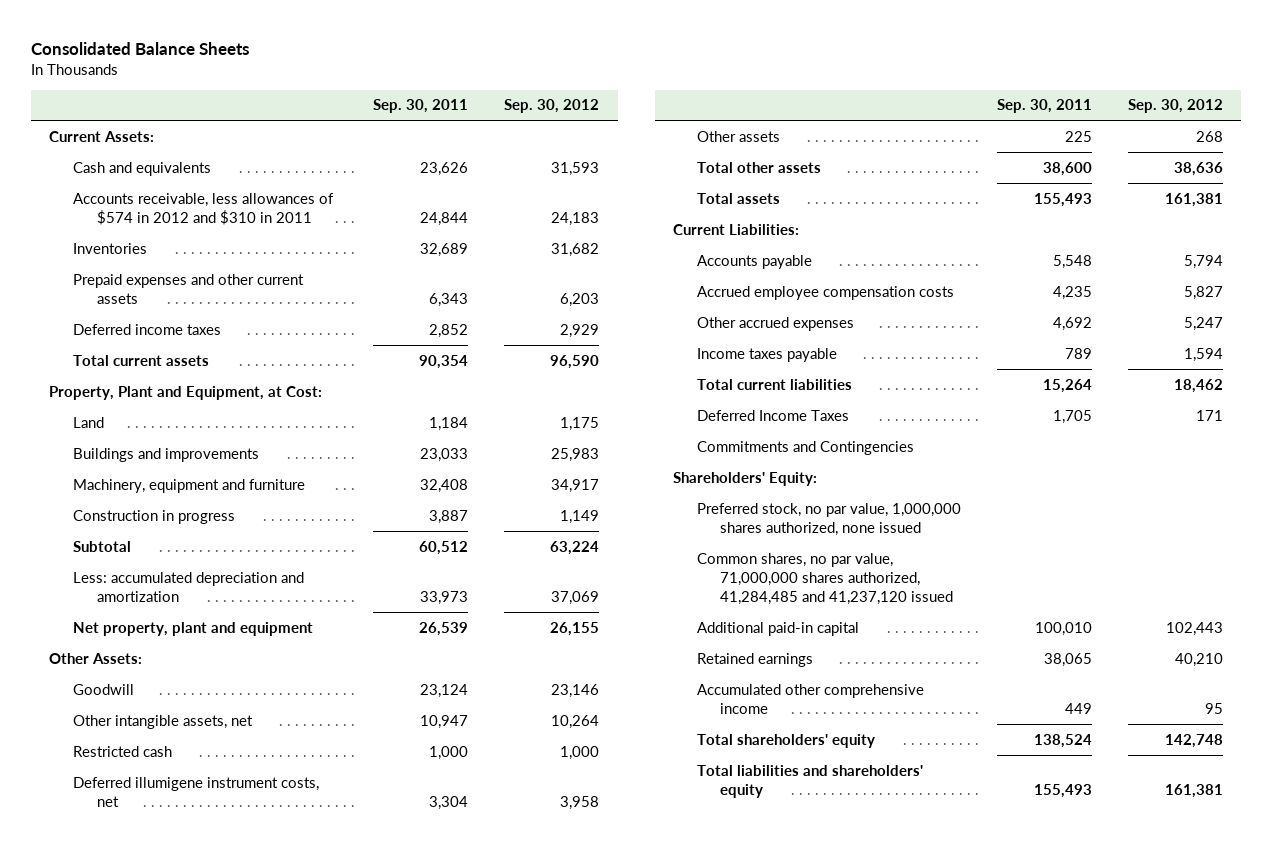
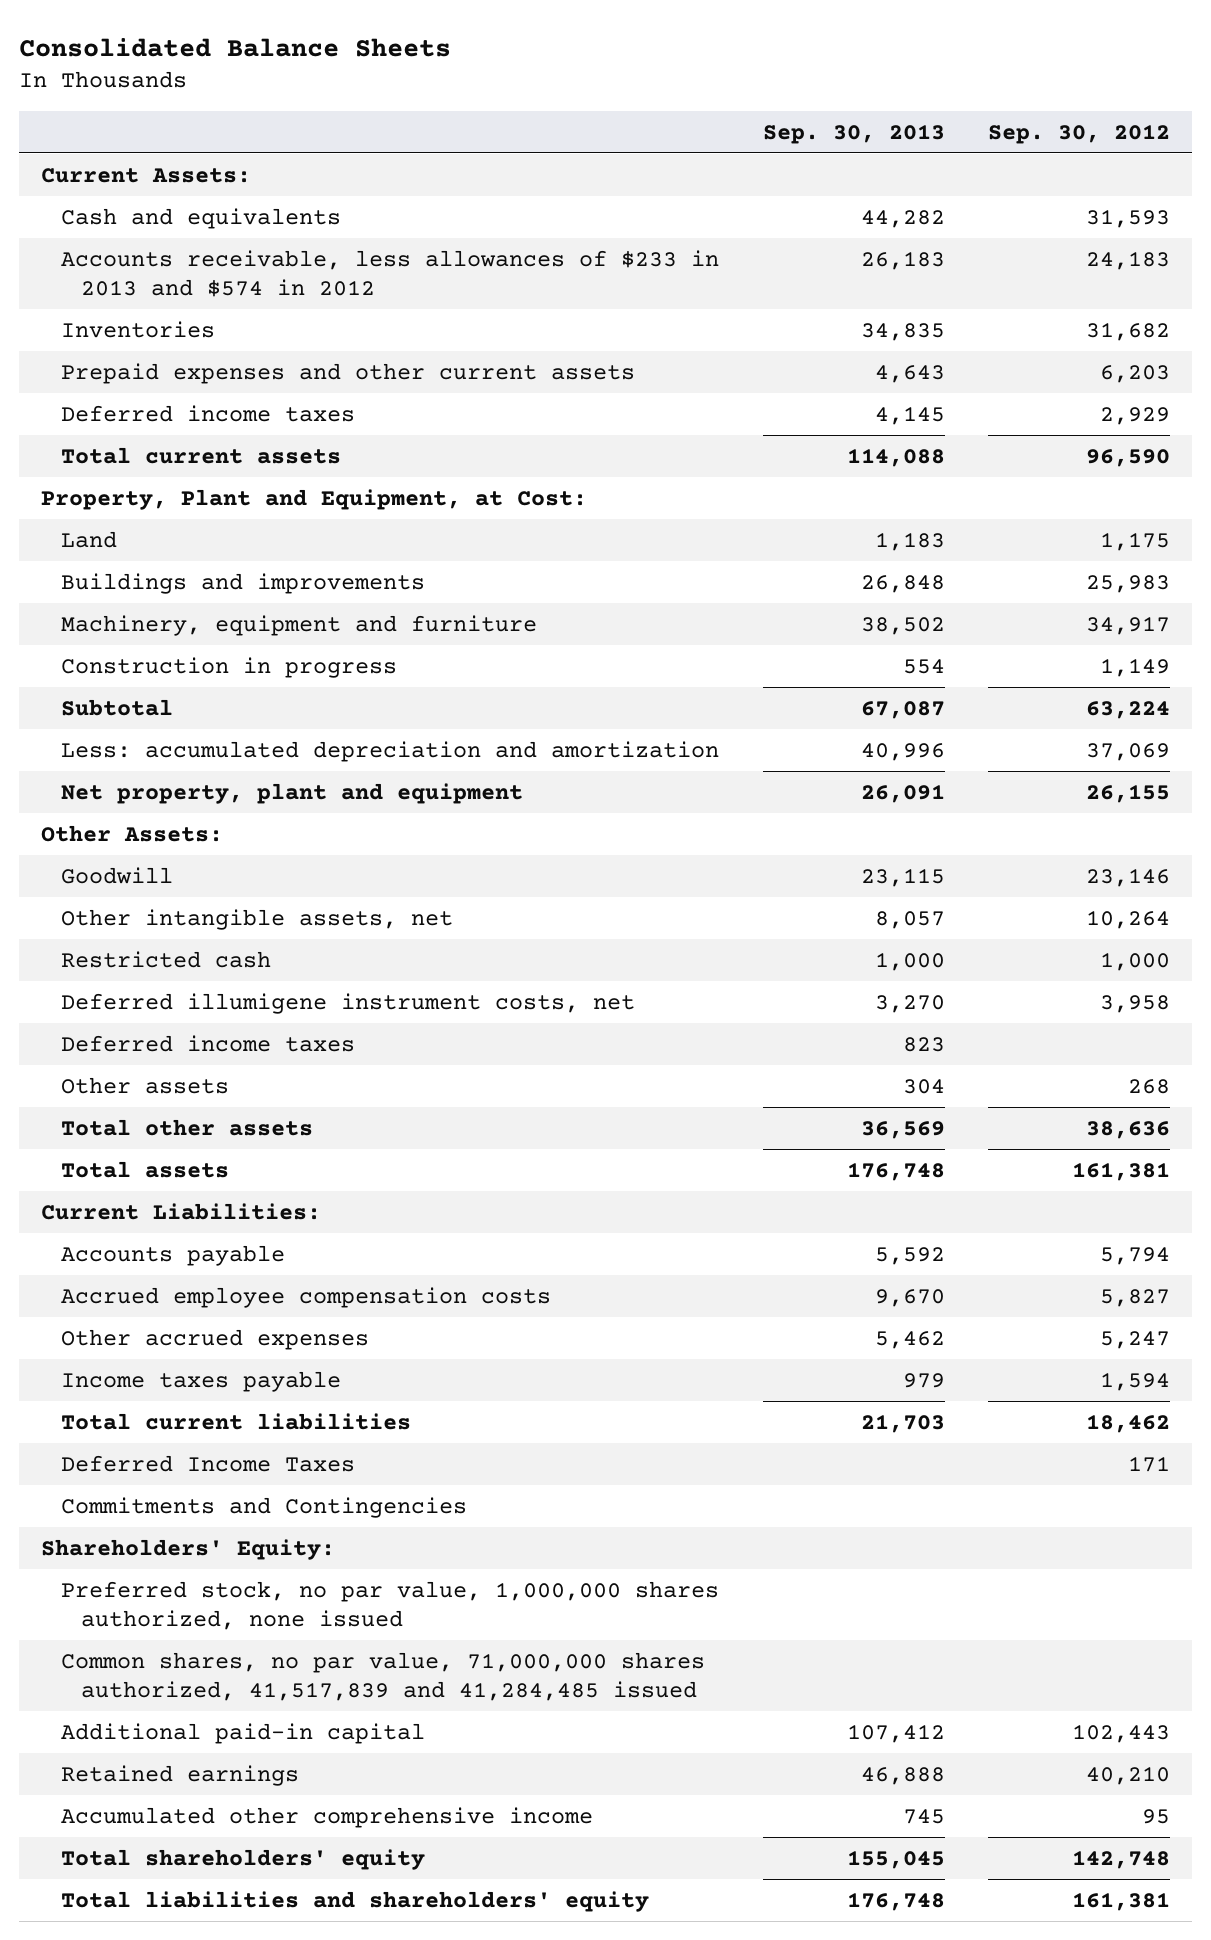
- | Sep. 30, 2011 | Sep. 30, 2012
+ | Sep. 30, 2013 | Sep. 30, 2012
- Accounts receivable, less allowances of $574 in 2012 and $310 in 2011 | 24,844 | 24,183
+ Accounts receivable, less allowances of $233 in 2013 and $574 in 2012 | 26,183 | 24,183
+ Deferred income taxes | 823 |
- Common shares, no par value, 71,000,000 shares authorized, 41,284,485 and 41,237,120 issued
+ Common shares, no par value, 71,000,000 shares authorized, 41,517,839 and 41,284,485 issued

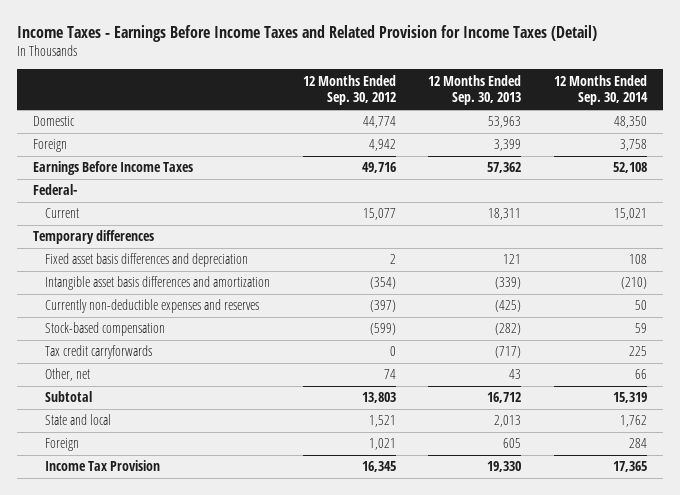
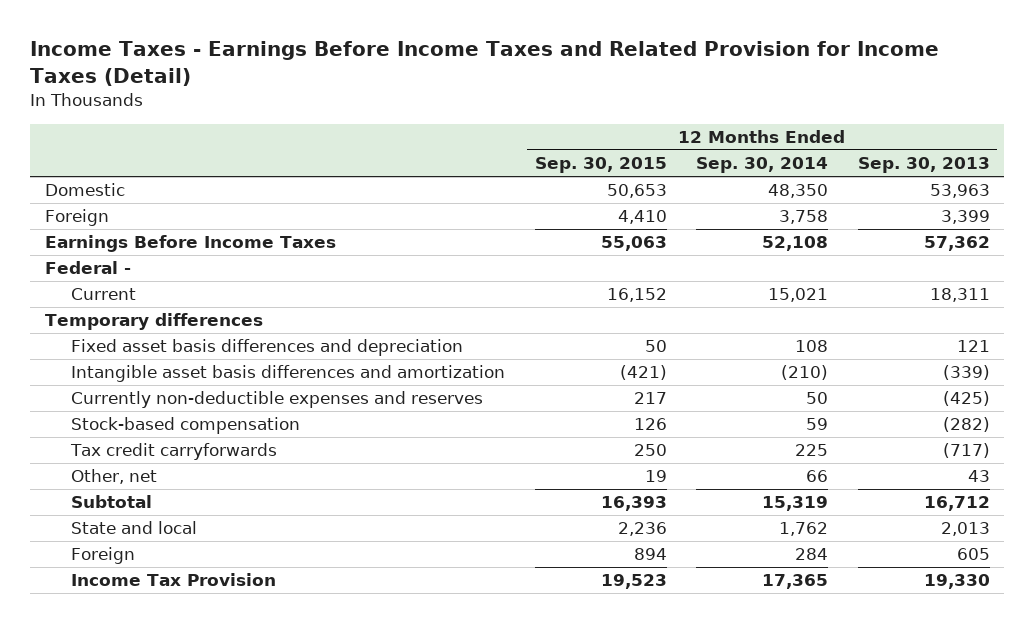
- | 12 Months Ended Sep. 30, 2012 | 12 Months Ended Sep. 30, 2013 | 12 Months Ended Sep. 30, 2014
+ | 12 Months Ended Sep. 30, 2015 | 12 Months Ended Sep. 30, 2014 | 12 Months Ended Sep. 30, 2013
- Federal-
+ Federal -

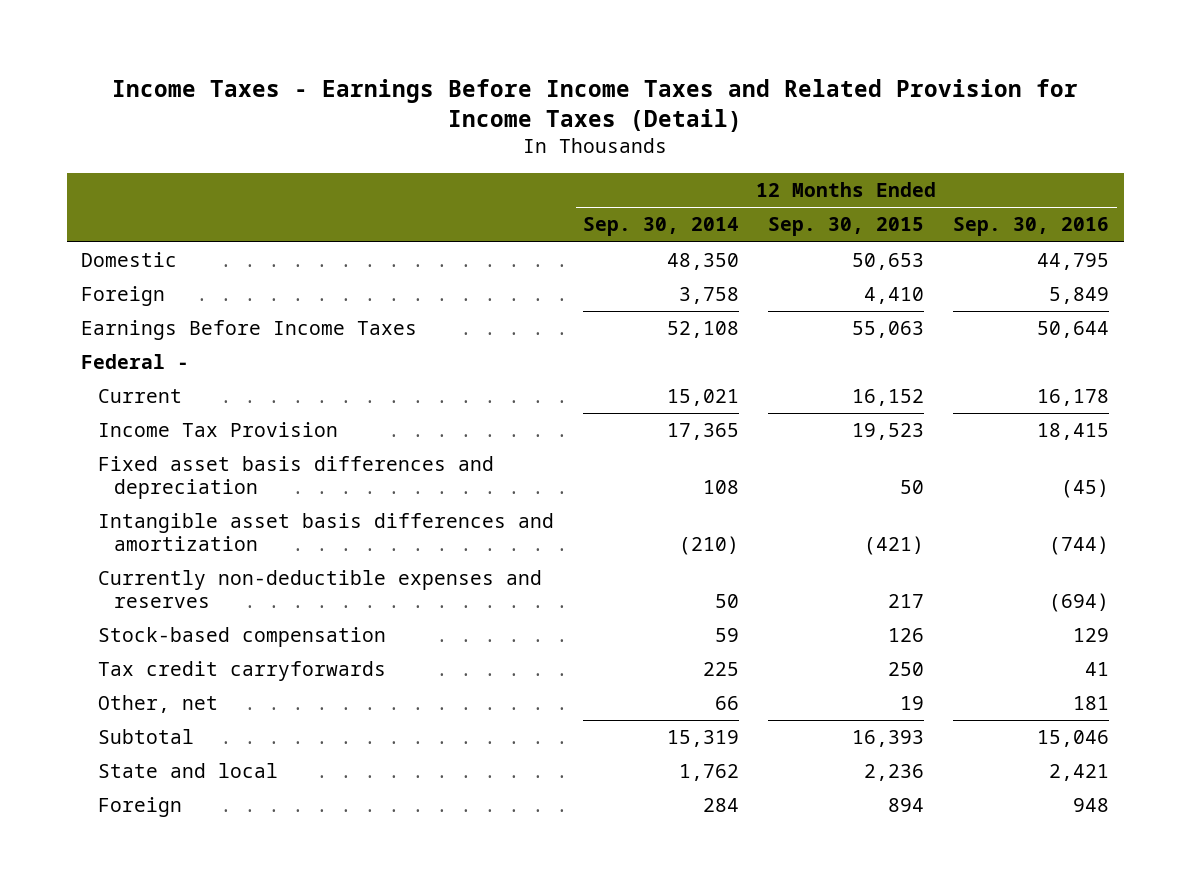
- | 12 Months Ended Sep. 30, 2015 | 12 Months Ended Sep. 30, 2014 | 12 Months Ended Sep. 30, 2013
+ | 12 Months Ended Sep. 30, 2014 | 12 Months Ended Sep. 30, 2015 | 12 Months Ended Sep. 30, 2016
- Temporary differences
moved up: Income Tax Provision | 17,365 | 19,523 | 18,415

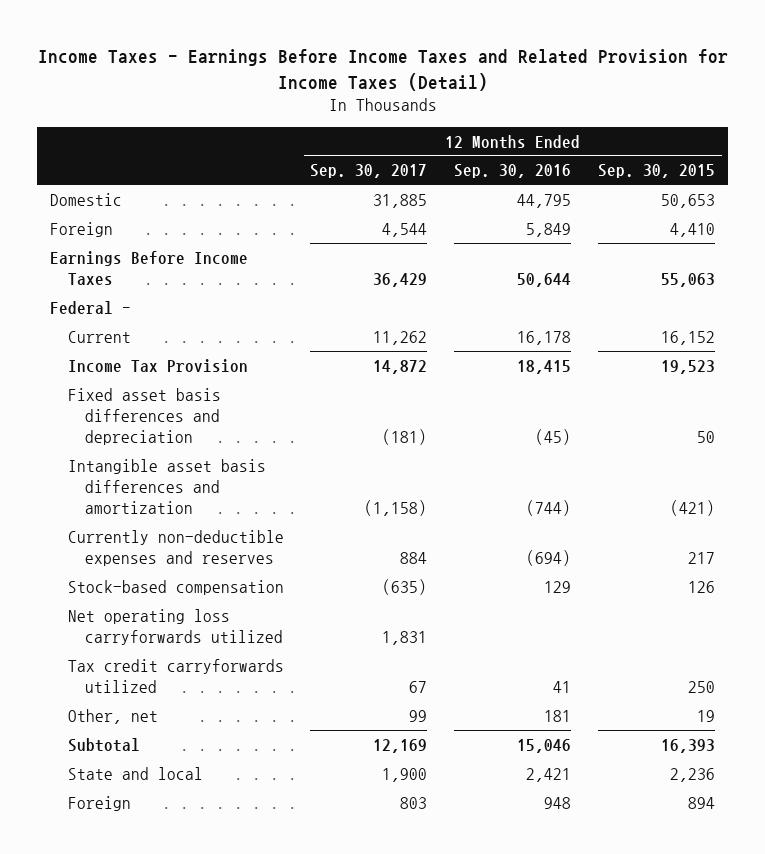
- | 12 Months Ended Sep. 30, 2014 | 12 Months Ended Sep. 30, 2015 | 12 Months Ended Sep. 30, 2016
+ | 12 Months Ended Sep. 30, 2017 | 12 Months Ended Sep. 30, 2016 | 12 Months Ended Sep. 30, 2015
- Tax credit carryforwards | 225 | 250 | 41
+ Net operating loss carryforwards utilized | 1,831 | |
+ Tax credit carryforwards utilized | 67 | 41 | 250

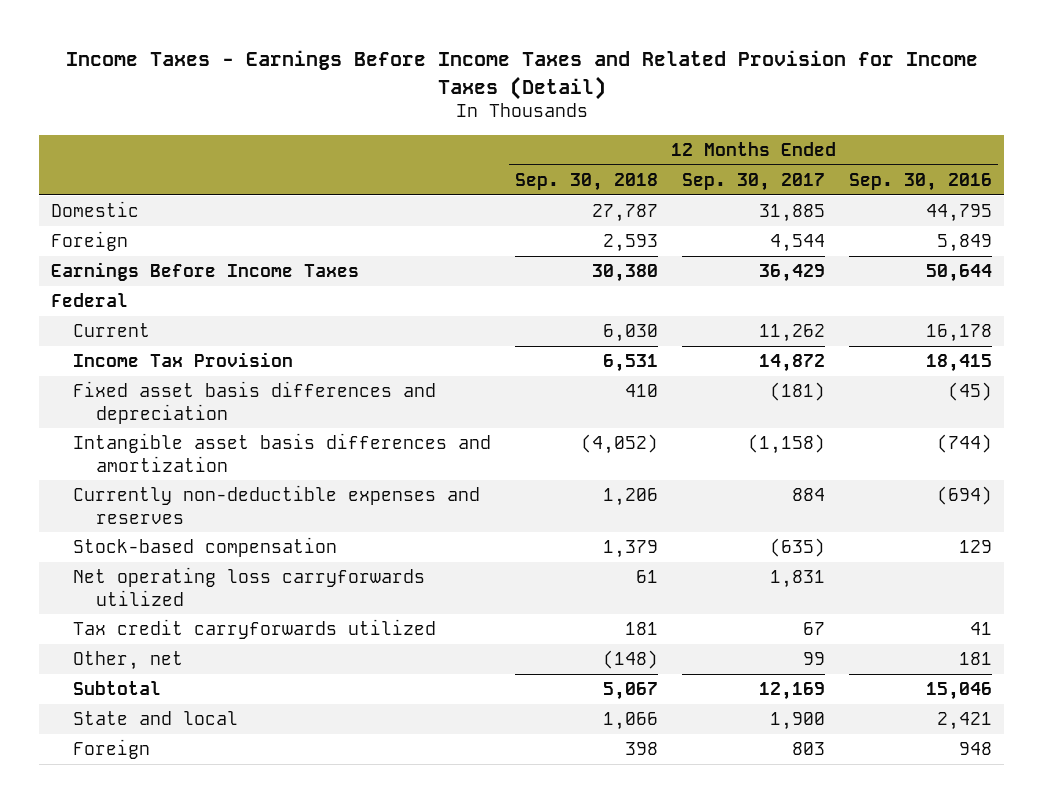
- | 12 Months Ended Sep. 30, 2017 | 12 Months Ended Sep. 30, 2016 | 12 Months Ended Sep. 30, 2015
+ | 12 Months Ended Sep. 30, 2018 | 12 Months Ended Sep. 30, 2017 | 12 Months Ended Sep. 30, 2016
- Federal -
+ Federal

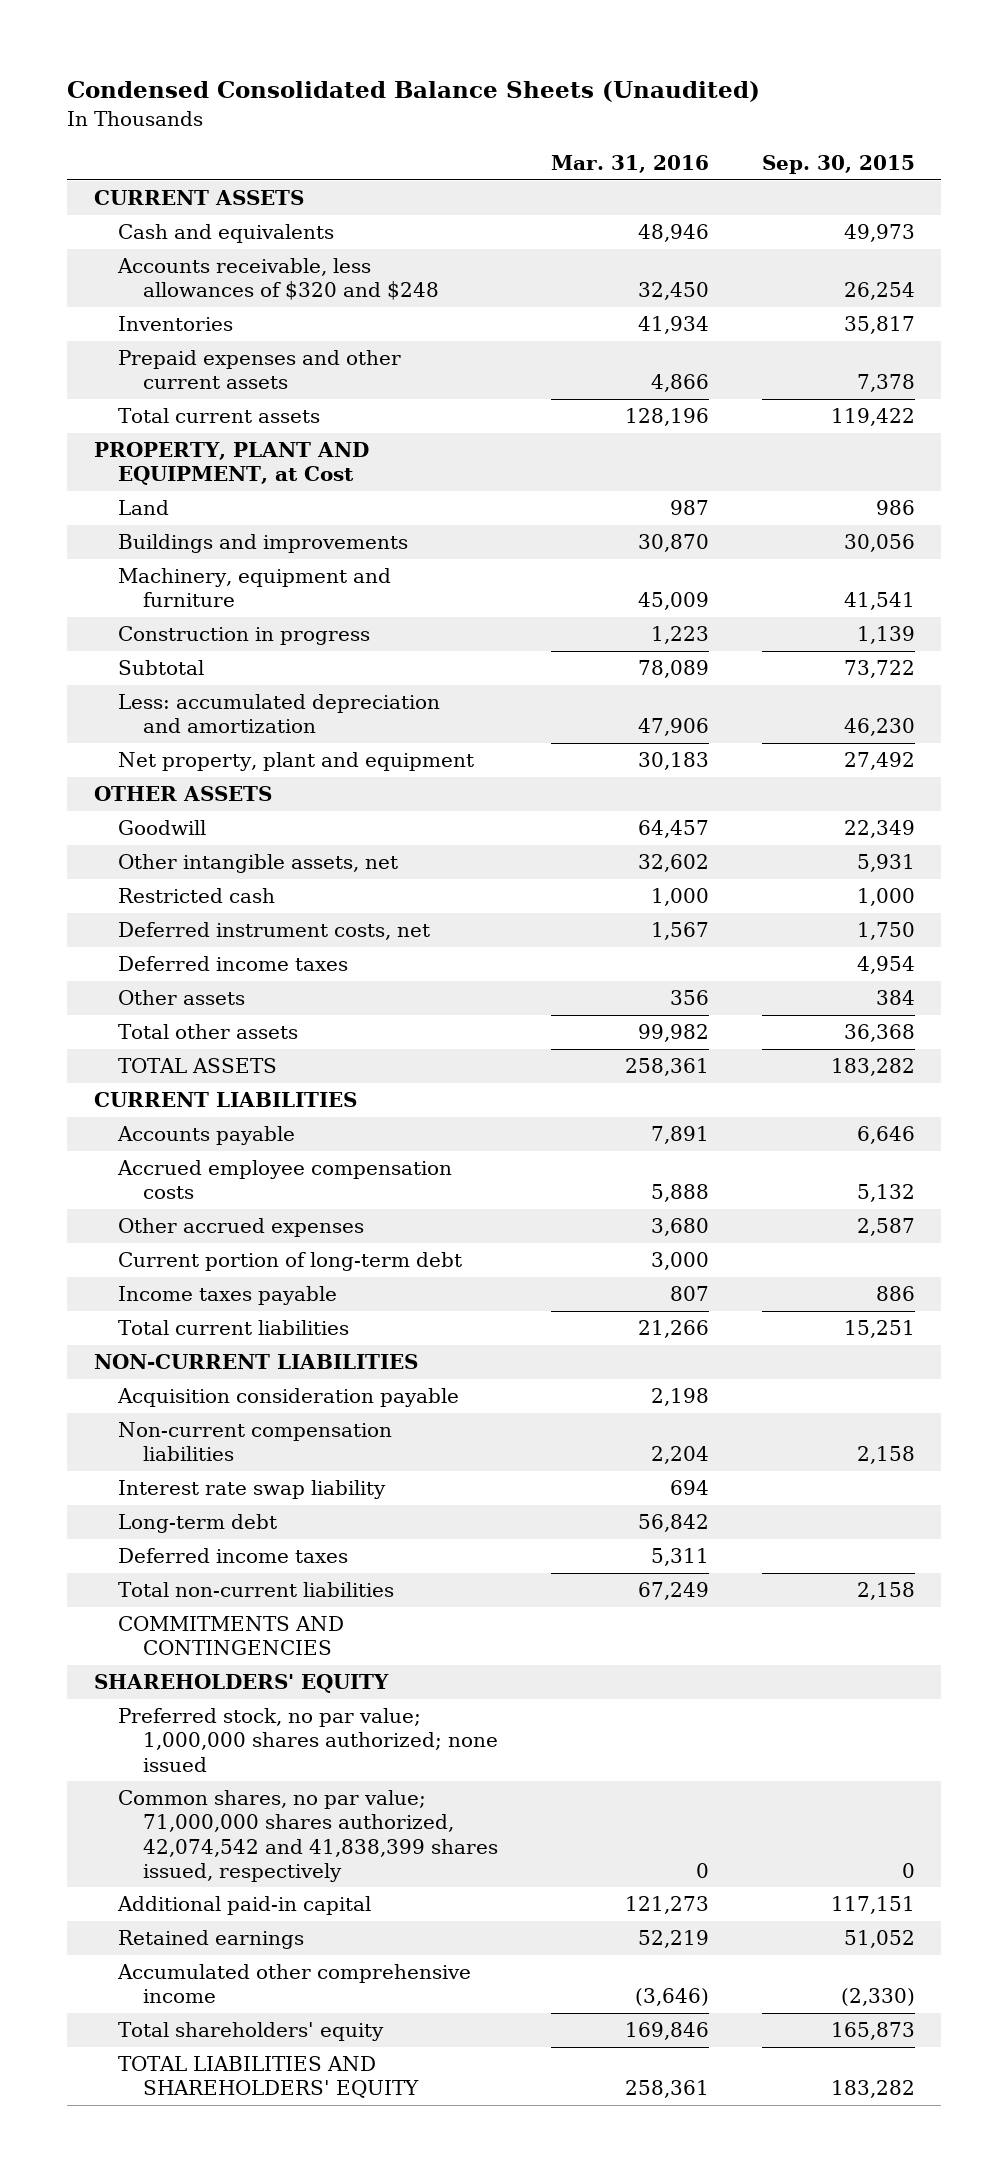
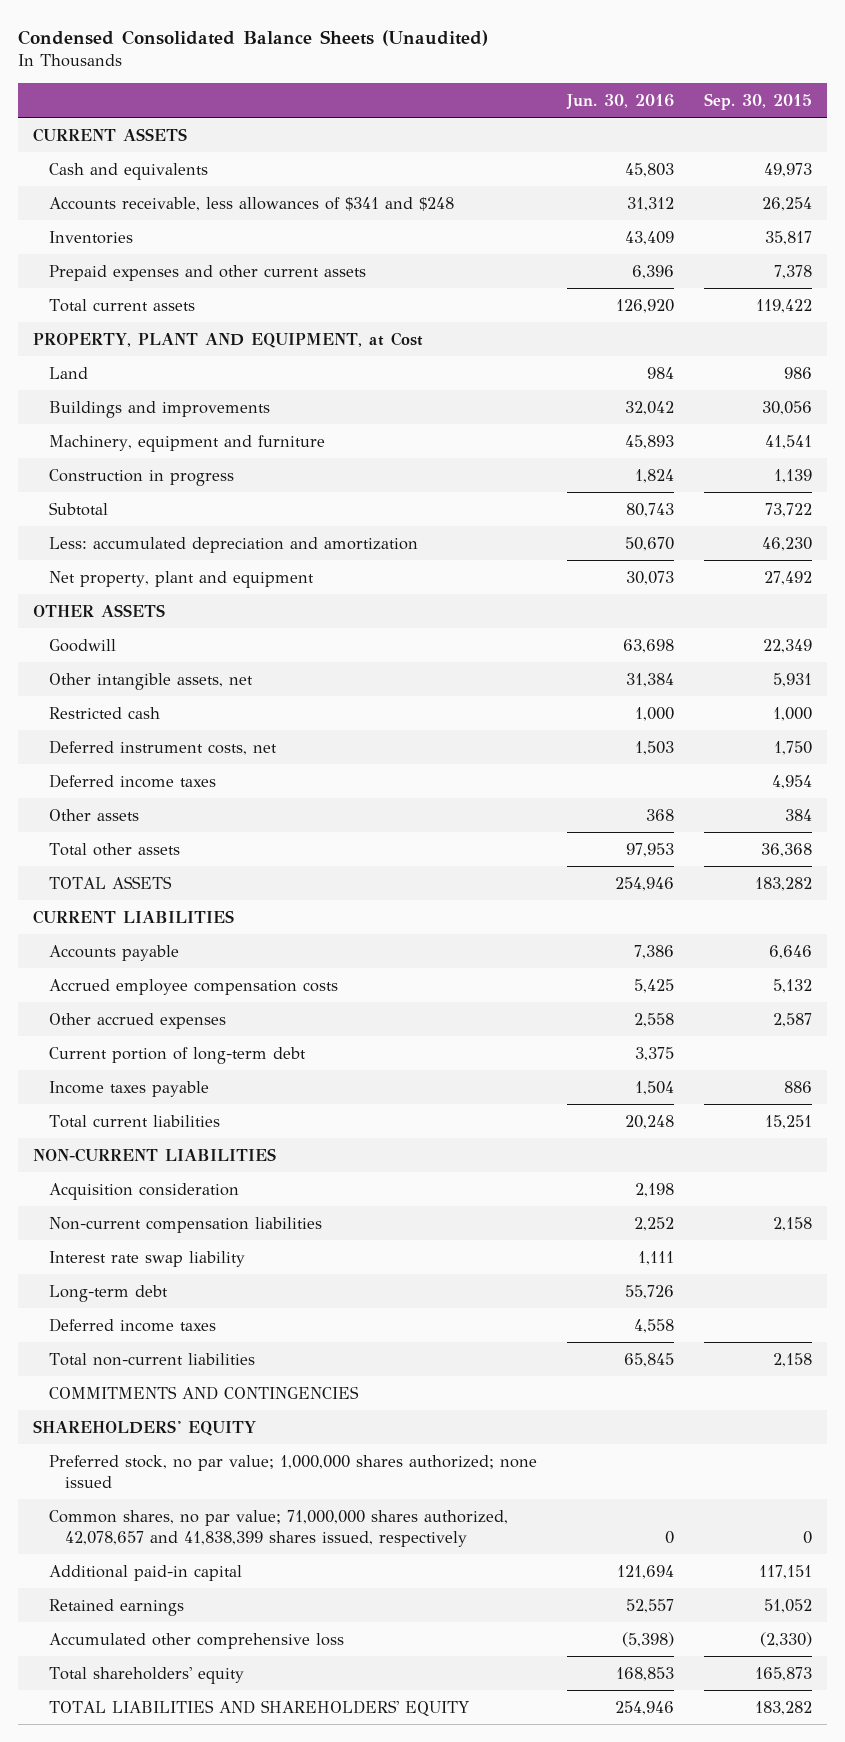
- | Mar. 31, 2016 | Sep. 30, 2015
+ | Jun. 30, 2016 | Sep. 30, 2015
- Accounts receivable, less allowances of $320 and $248 | 32,450 | 26,254
+ Accounts receivable, less allowances of $341 and $248 | 31,312 | 26,254
- Acquisition consideration payable | 2,198 |
+ Acquisition consideration | 2,198 |
- Common shares, no par value; 71,000,000 shares authorized, 42,074,542 and 41,838,399 shares issued, respectively | 0 | 0
+ Common shares, no par value; 71,000,000 shares authorized, 42,078,657 and 41,838,399 shares issued, respectively | 0 | 0
- Accumulated other comprehensive income | (3,646) | (2,330)
+ Accumulated other comprehensive loss | (5,398) | (2,330)

